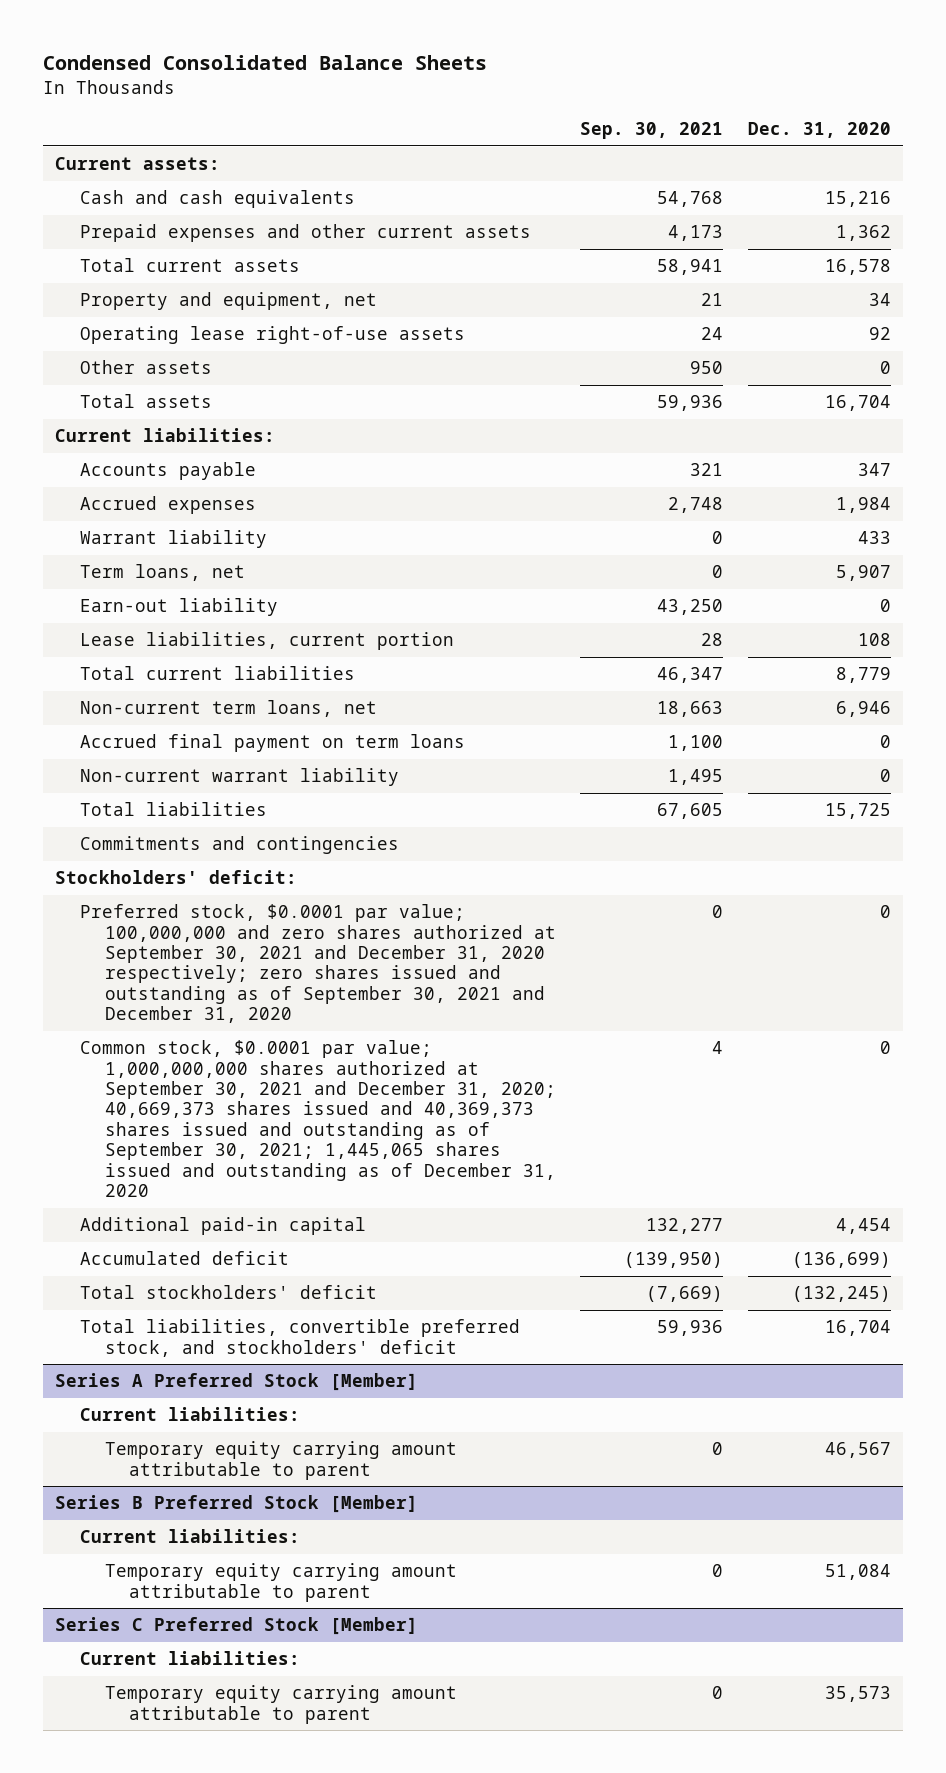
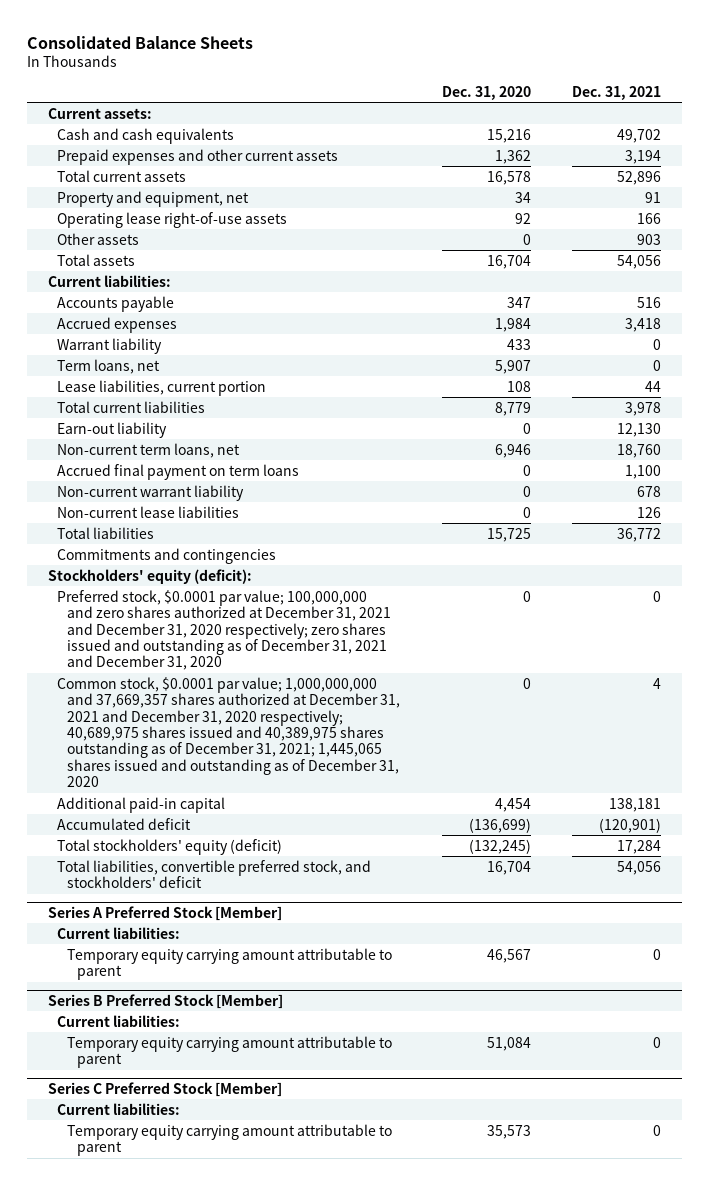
- Condensed Consolidated Balance Sheets
+ Consolidated Balance Sheets
- | Sep. 30, 2021 | Dec. 31, 2020
+ | Dec. 31, 2020 | Dec. 31, 2021
moved down: Earn-out liability | 0 | 12,130
+ Non-current lease liabilities | 0 | 126
- Stockholders' deficit:
- Preferred stock, $0.0001 par value; 100,000,000 and zero shares authorized at September 30, 2021 and December 31, 2020 respectively; zero shares issued and outstanding as of September 30, 2021 and December 31, 2020 | 0 | 0
- Common stock, $0.0001 par value; 1,000,000,000 shares authorized at September 30, 2021 and December 31, 2020; 40,669,373 shares issued and 40,369,373 shares issued and outstanding as of September 30, 2021; 1,445,065 shares issued and outstanding as of December 31, 2020 | 4 | 0
+ Stockholders' equity (deficit):
+ Preferred stock, $0.0001 par value; 100,000,000 and zero shares authorized at December 31, 2021 and December 31, 2020 respectively; zero shares issued and outstanding as of December 31, 2021 and December 31, 2020 | 0 | 0
+ Common stock, $0.0001 par value; 1,000,000,000 and 37,669,357 shares authorized at December 31, 2021 and December 31, 2020 respectively; 40,689,975 shares issued and 40,389,975 shares outstanding as of December 31, 2021; 1,445,065 shares issued and outstanding as of December 31, 2020 | 0 | 4
- Total stockholders' deficit | (7,669) | (132,245)
+ Total stockholders' equity (deficit) | (132,245) | 17,284

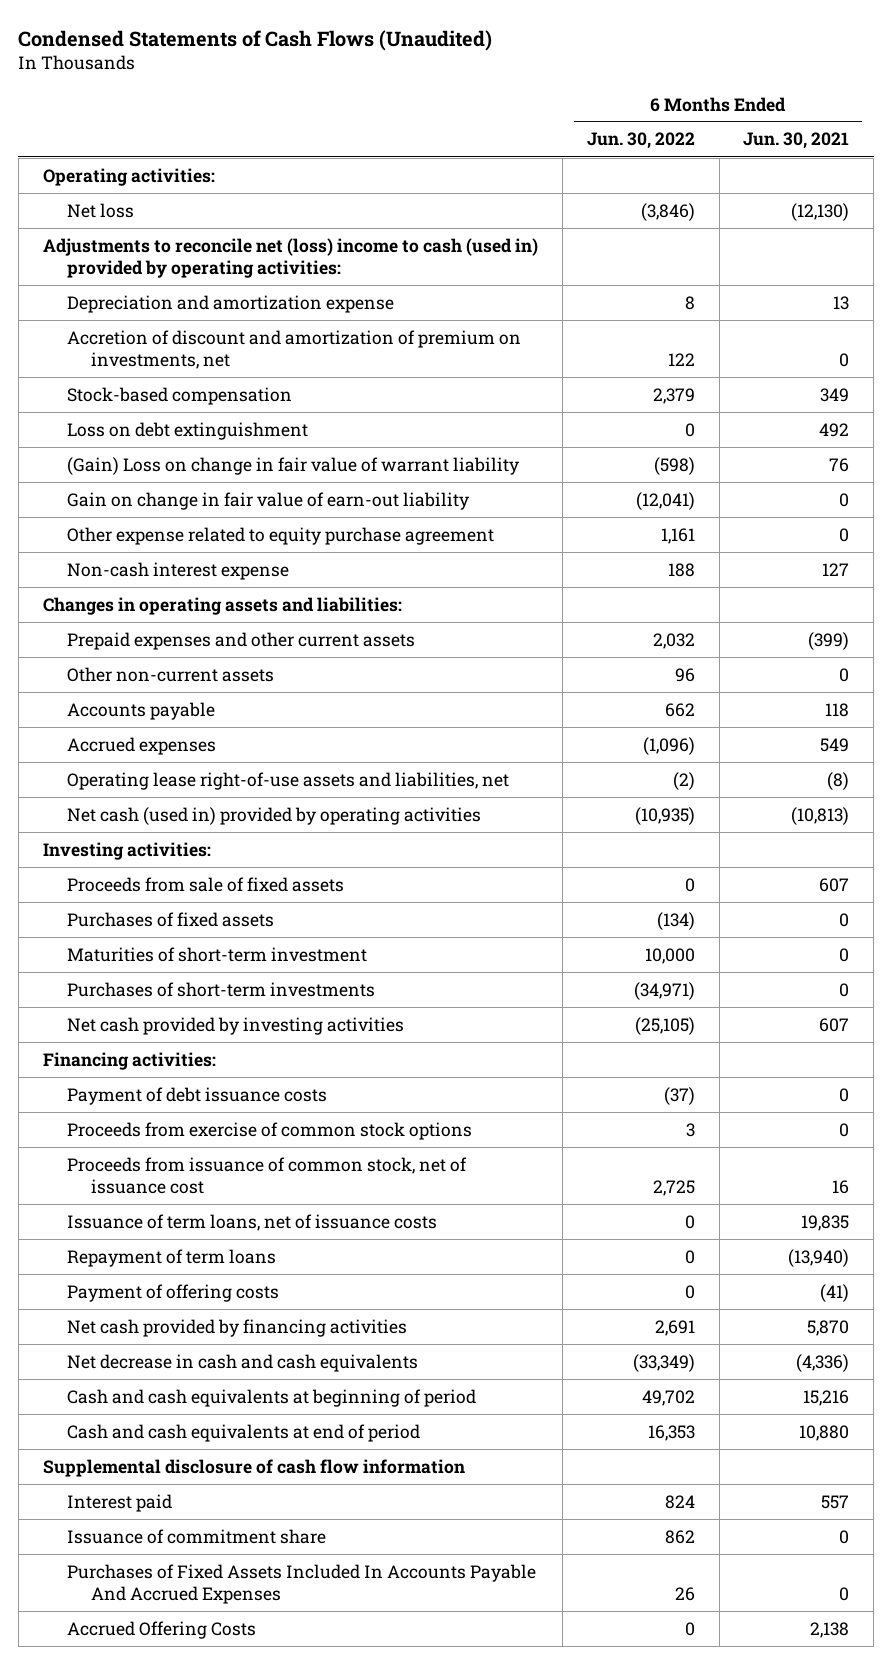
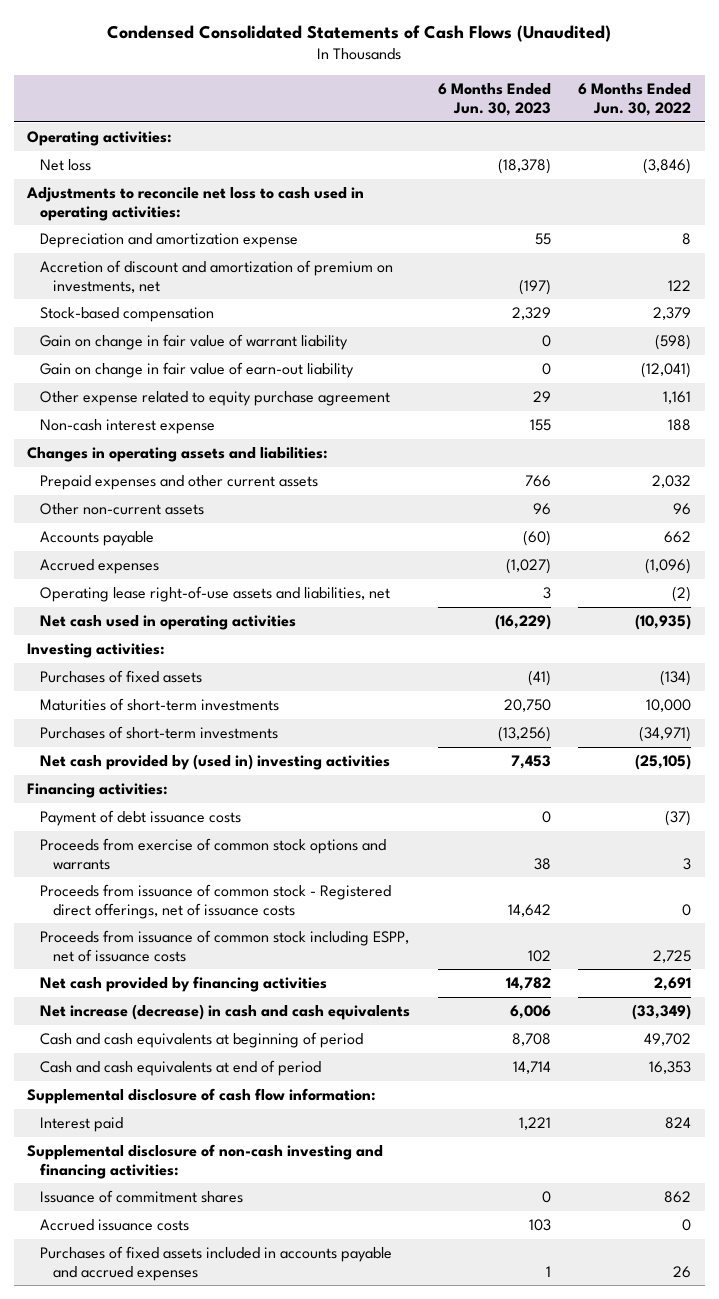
- Condensed Statements of Cash Flows (Unaudited)
+ Condensed Consolidated Statements of Cash Flows (Unaudited)
- | 6 Months Ended Jun. 30, 2022 | 6 Months Ended Jun. 30, 2021
+ | 6 Months Ended Jun. 30, 2023 | 6 Months Ended Jun. 30, 2022
- Adjustments to reconcile net (loss) income to cash (used in) provided by operating activities:
+ Adjustments to reconcile net loss to cash used in operating activities:
- Loss on debt extinguishment | 0 | 492
- (Gain) Loss on change in fair value of warrant liability | (598) | 76
+ Gain on change in fair value of warrant liability | 0 | (598)
- Net cash (used in) provided by operating activities | (10,935) | (10,813)
+ Net cash used in operating activities | (16,229) | (10,935)
- Proceeds from sale of fixed assets | 0 | 607
- Maturities of short-term investment | 10,000 | 0
+ Maturities of short-term investments | 20,750 | 10,000
- Net cash provided by investing activities | (25,105) | 607
+ Net cash provided by (used in) investing activities | 7,453 | (25,105)
- Proceeds from exercise of common stock options | 3 | 0
- Proceeds from issuance of common stock, net of issuance cost | 2,725 | 16
- Issuance of term loans, net of issuance costs | 0 | 19,835
- Repayment of term loans | 0 | (13,940)
- Payment of offering costs | 0 | (41)
+ Proceeds from exercise of common stock options and warrants | 38 | 3
+ Proceeds from issuance of common stock - Registered direct offerings, net of issuance costs | 14,642 | 0
+ Proceeds from issuance of common stock including ESPP, net of issuance costs | 102 | 2,725
- Net decrease in cash and cash equivalents | (33,349) | (4,336)
+ Net increase (decrease) in cash and cash equivalents | 6,006 | (33,349)
- Supplemental disclosure of cash flow information
+ Supplemental disclosure of cash flow information:
- Issuance of commitment share | 862 | 0
- Purchases of Fixed Assets Included In Accounts Payable And Accrued Expenses | 26 | 0
- Accrued Offering Costs | 0 | 2,138
+ Supplemental disclosure of non-cash investing and financing activities:
+ Issuance of commitment shares | 0 | 862
+ Accrued issuance costs | 103 | 0
+ Purchases of fixed assets included in accounts payable and accrued expenses | 1 | 26

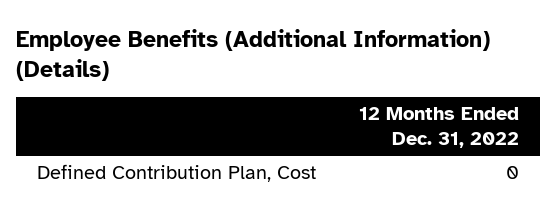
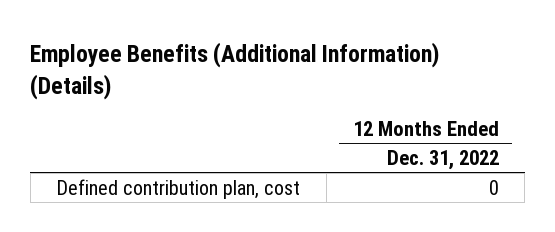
- Defined Contribution Plan, Cost | 0
+ Defined contribution plan, cost | 0

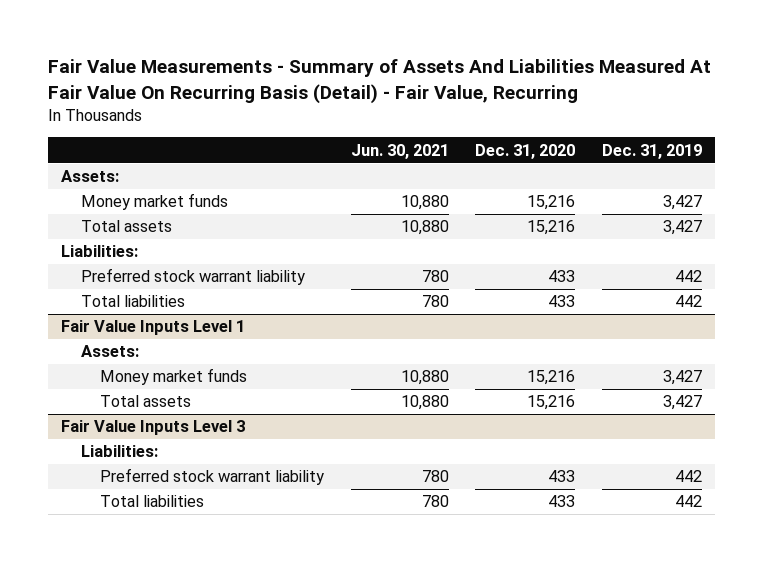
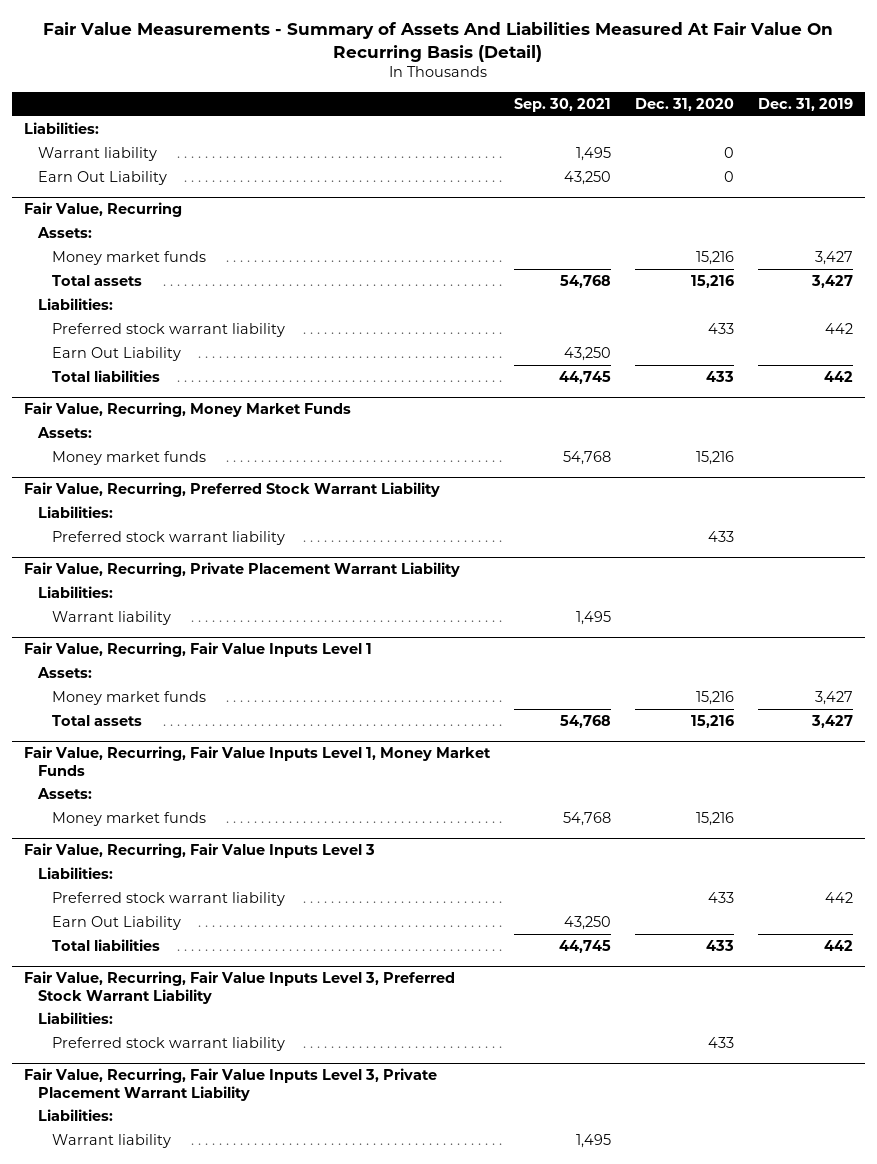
- Fair Value Measurements - Summary of Assets And Liabilities Measured At Fair Value On Recurring Basis (Detail) - Fair Value, Recurring
+ Fair Value Measurements - Summary of Assets And Liabilities Measured At Fair Value On Recurring Basis (Detail)
- | Jun. 30, 2021 | Dec. 31, 2020 | Dec. 31, 2019
+ | Sep. 30, 2021 | Dec. 31, 2020 | Dec. 31, 2019
+ Liabilities:
+ Warrant liability | 1,495 | 0 |
+ Earn Out Liability | 43,250 | 0 |
+ Fair Value, Recurring
+ Earn Out Liability | 43,250 | |
- Fair Value Inputs Level 1
+ Fair Value, Recurring, Money Market Funds
+ Money market funds | 54,768 | 15,216 |
+ Fair Value, Recurring, Preferred Stock Warrant Liability
+ Liabilities:
+ Preferred stock warrant liability | | 433 |
+ Fair Value, Recurring, Private Placement Warrant Liability
+ Liabilities:
+ Warrant liability | 1,495 | |
+ Fair Value, Recurring, Fair Value Inputs Level 1
+ Assets:
- Fair Value Inputs Level 3
+ Fair Value, Recurring, Fair Value Inputs Level 1, Money Market Funds
+ Assets:
+ Money market funds | 54,768 | 15,216 |
+ Fair Value, Recurring, Fair Value Inputs Level 3
+ Earn Out Liability | 43,250 | |
+ Fair Value, Recurring, Fair Value Inputs Level 3, Preferred Stock Warrant Liability
+ Liabilities:
+ Preferred stock warrant liability | | 433 |
+ Fair Value, Recurring, Fair Value Inputs Level 3, Private Placement Warrant Liability
+ Liabilities:
+ Warrant liability | 1,495 | |

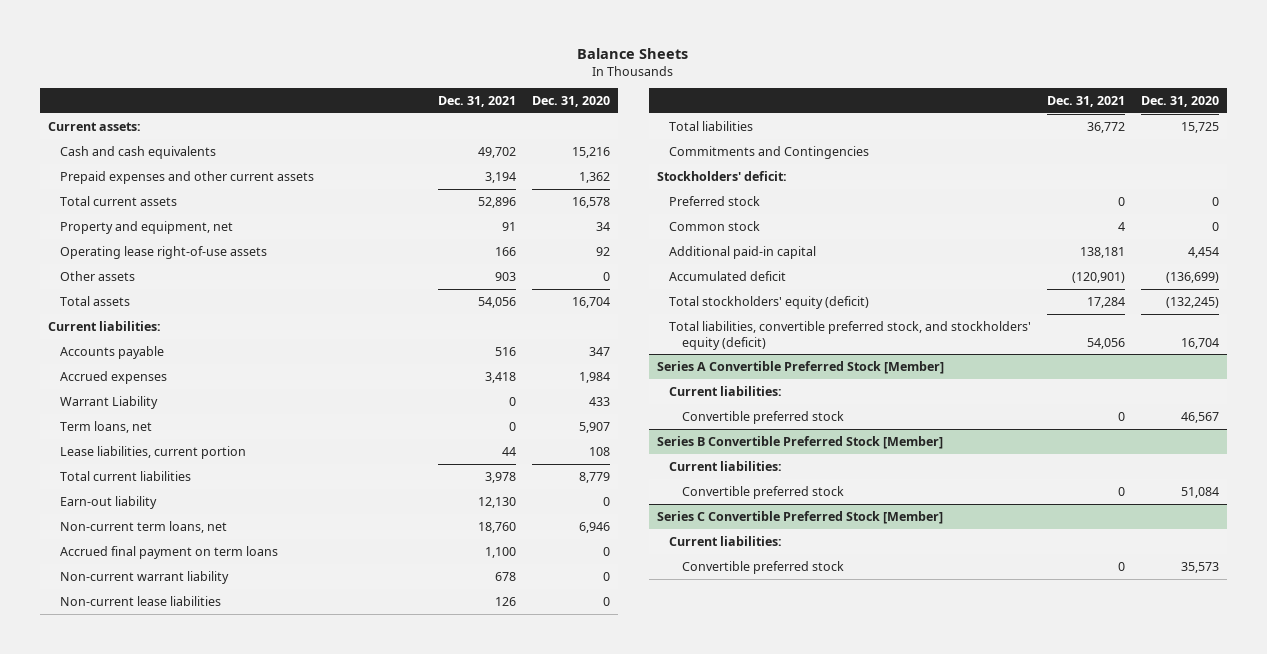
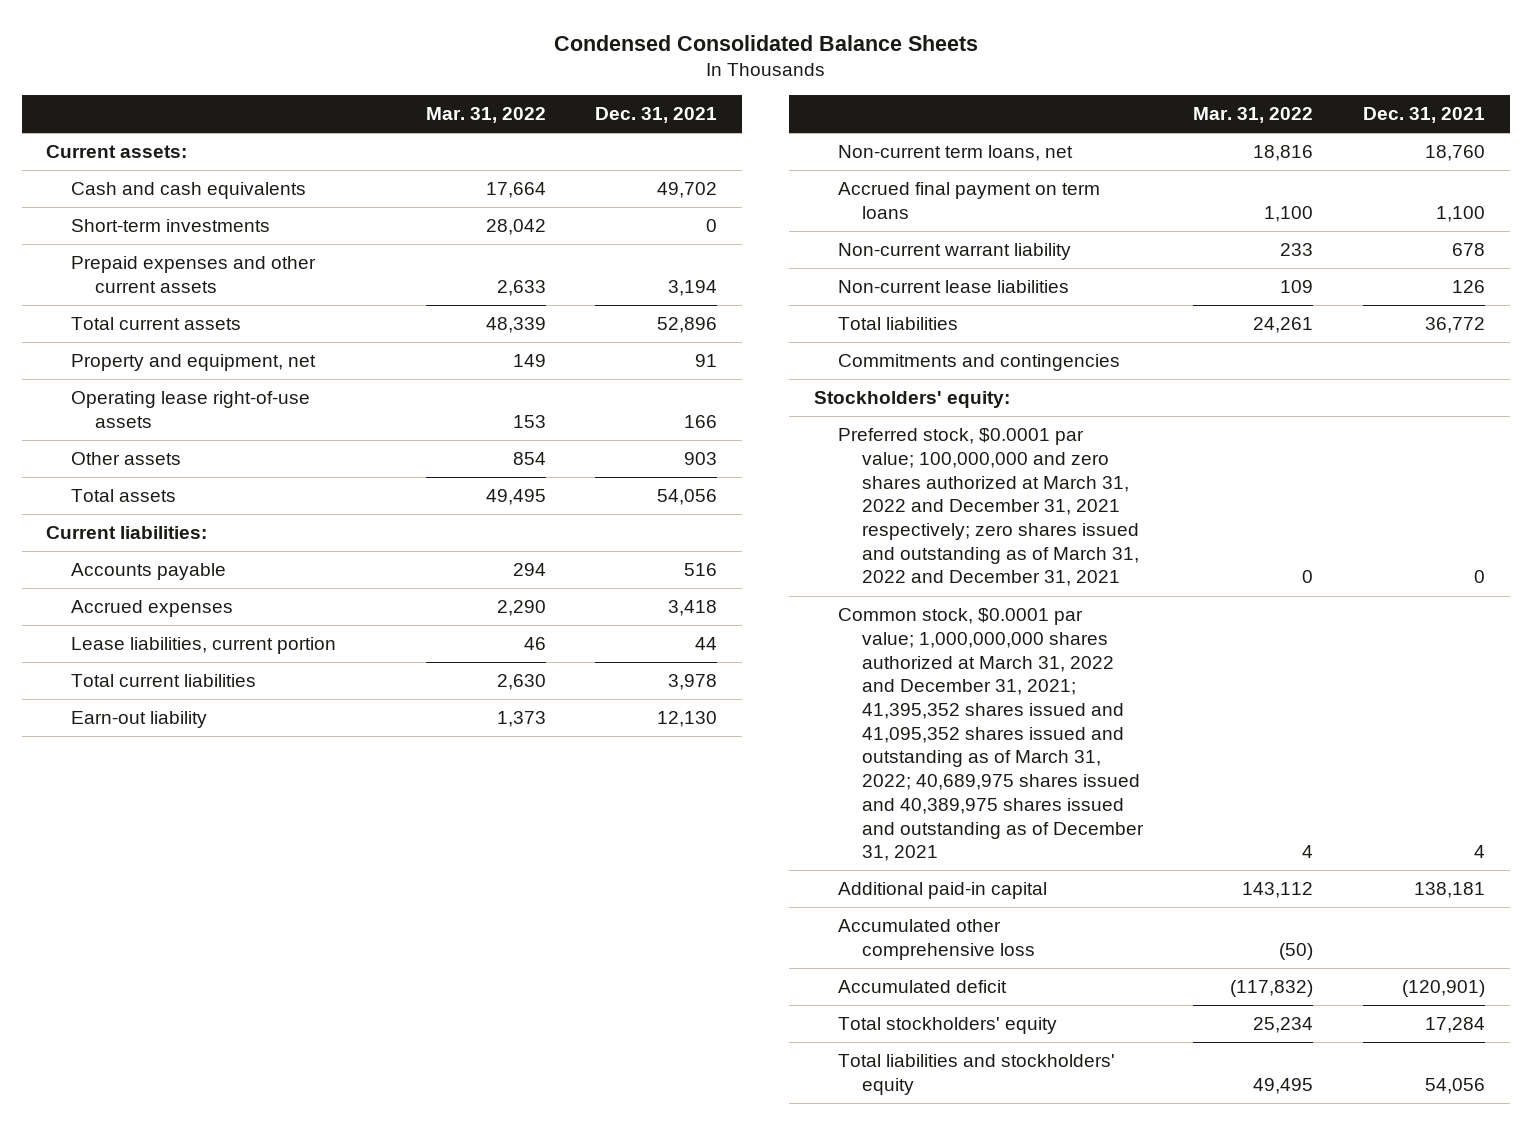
- Balance Sheets
+ Condensed Consolidated Balance Sheets
- | Dec. 31, 2021 | Dec. 31, 2020
+ | Mar. 31, 2022 | Dec. 31, 2021
+ Short-term investments | 28,042 | 0
- Warrant Liability | 0 | 433
- Term loans, net | 0 | 5,907
- Commitments and Contingencies
- Stockholders' deficit:
- Preferred stock | 0 | 0
- Common stock | 4 | 0
+ Commitments and contingencies
+ Stockholders' equity:
+ Preferred stock, $0.0001 par value; 100,000,000 and zero shares authorized at March 31, 2022 and December 31, 2021 respectively; zero shares issued and outstanding as of March 31, 2022 and December 31, 2021 | 0 | 0
+ Common stock, $0.0001 par value; 1,000,000,000 shares authorized at March 31, 2022 and December 31, 2021; 41,395,352 shares issued and 41,095,352 shares issued and outstanding as of March 31, 2022; 40,689,975 shares issued and 40,389,975 shares issued and outstanding as of December 31, 2021 | 4 | 4
+ Accumulated other comprehensive loss | (50) |
- Total stockholders' equity (deficit) | 17,284 | (132,245)
- Total liabilities, convertible preferred stock, and stockholders' equity (deficit) | 54,056 | 16,704
- Series A Convertible Preferred Stock [Member]
- Current liabilities:
- Convertible preferred stock | 0 | 46,567
- Series B Convertible Preferred Stock [Member]
- Current liabilities:
- Convertible preferred stock | 0 | 51,084
- Series C Convertible Preferred Stock [Member]
- Current liabilities:
- Convertible preferred stock | 0 | 35,573
+ Total stockholders' equity | 25,234 | 17,284
+ Total liabilities and stockholders' equity | 49,495 | 54,056

